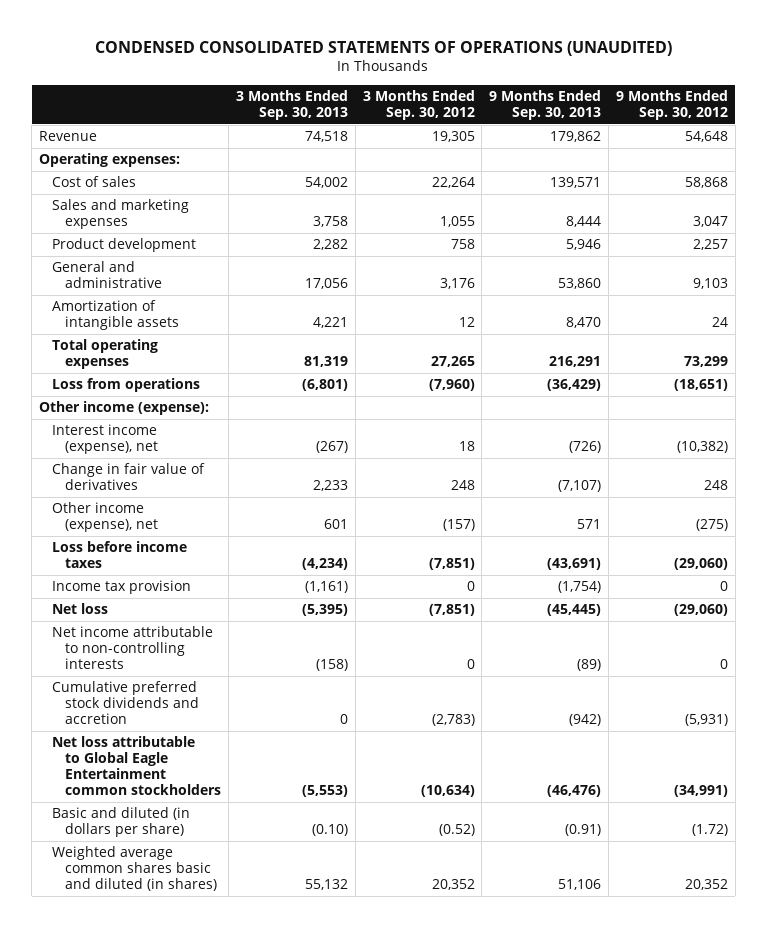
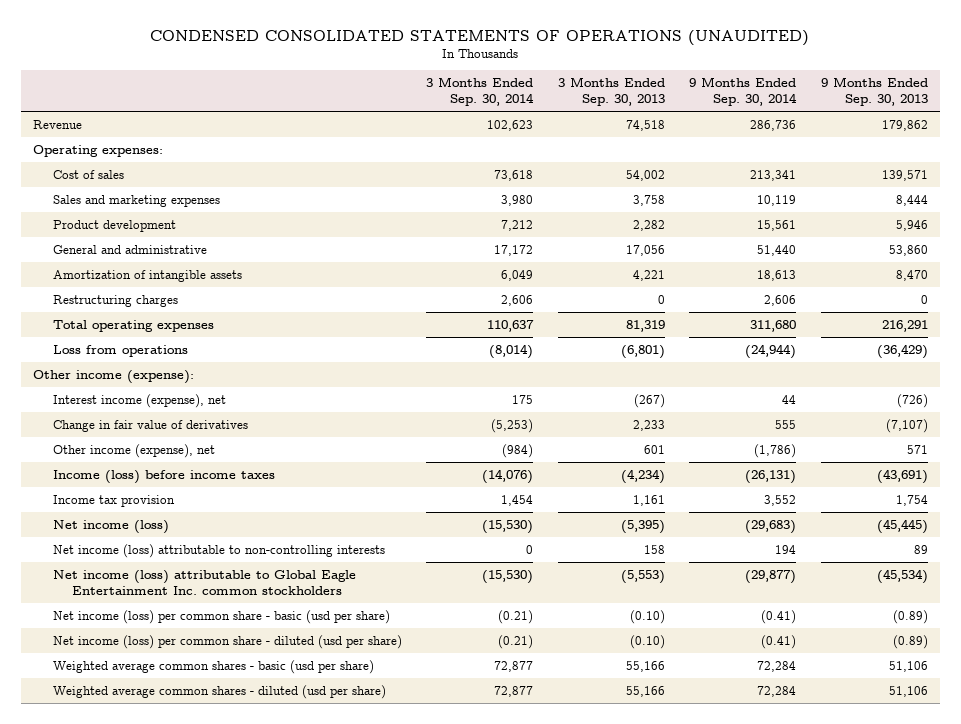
- | 3 Months Ended Sep. 30, 2013 | 3 Months Ended Sep. 30, 2012 | 9 Months Ended Sep. 30, 2013 | 9 Months Ended Sep. 30, 2012
+ | 3 Months Ended Sep. 30, 2014 | 3 Months Ended Sep. 30, 2013 | 9 Months Ended Sep. 30, 2014 | 9 Months Ended Sep. 30, 2013
+ Restructuring charges | 2,606 | 0 | 2,606 | 0
- Loss before income taxes | (4,234) | (7,851) | (43,691) | (29,060)
- Income tax provision | (1,161) | 0 | (1,754) | 0
- Net loss | (5,395) | (7,851) | (45,445) | (29,060)
- Net income attributable to non-controlling interests | (158) | 0 | (89) | 0
- Cumulative preferred stock dividends and accretion | 0 | (2,783) | (942) | (5,931)
- Net loss attributable to Global Eagle Entertainment common stockholders | (5,553) | (10,634) | (46,476) | (34,991)
- Basic and diluted (in dollars per share) | (0.10) | (0.52) | (0.91) | (1.72)
- Weighted average common shares basic and diluted (in shares) | 55,132 | 20,352 | 51,106 | 20,352
+ Income (loss) before income taxes | (14,076) | (4,234) | (26,131) | (43,691)
+ Income tax provision | 1,454 | 1,161 | 3,552 | 1,754
+ Net income (loss) | (15,530) | (5,395) | (29,683) | (45,445)
+ Net income (loss) attributable to non-controlling interests | 0 | 158 | 194 | 89
+ Net income (loss) attributable to Global Eagle Entertainment Inc. common stockholders | (15,530) | (5,553) | (29,877) | (45,534)
+ Net income (loss) per common share - basic (usd per share) | (0.21) | (0.10) | (0.41) | (0.89)
+ Net income (loss) per common share - diluted (usd per share) | (0.21) | (0.10) | (0.41) | (0.89)
+ Weighted average common shares - basic (usd per share) | 72,877 | 55,166 | 72,284 | 51,106
+ Weighted average common shares - diluted (usd per share) | 72,877 | 55,166 | 72,284 | 51,106

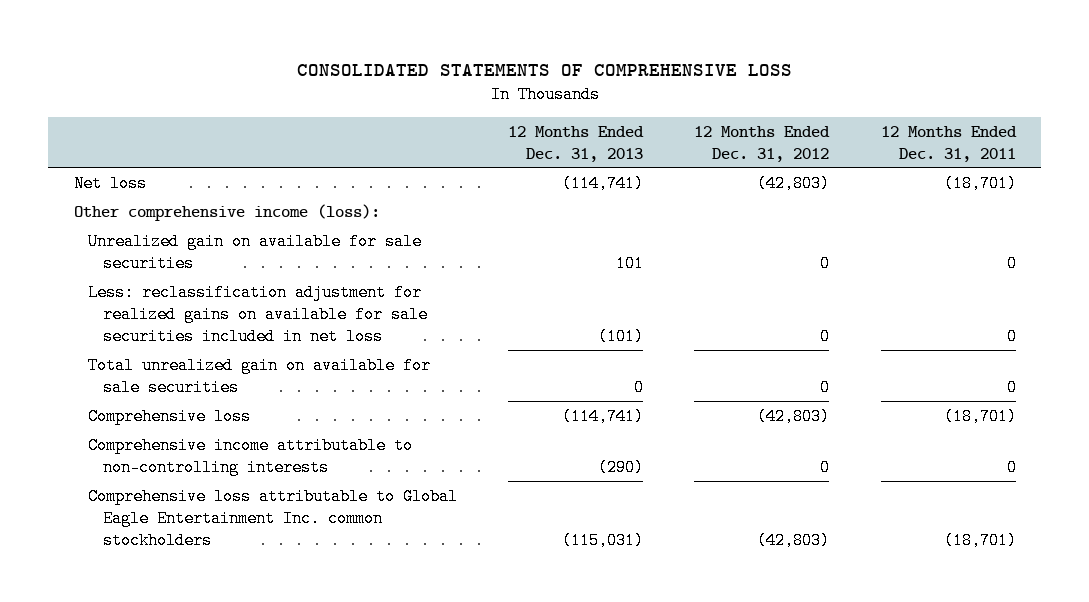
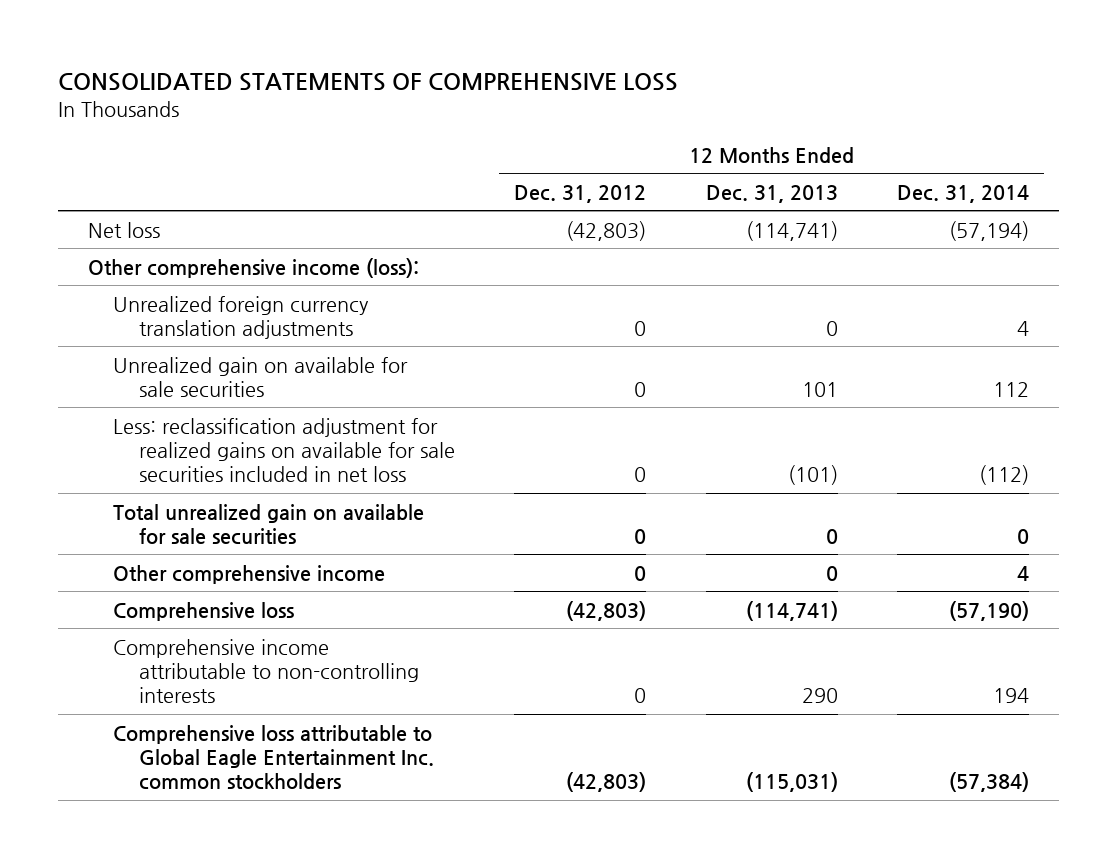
- | 12 Months Ended Dec. 31, 2013 | 12 Months Ended Dec. 31, 2012 | 12 Months Ended Dec. 31, 2011
+ | 12 Months Ended Dec. 31, 2012 | 12 Months Ended Dec. 31, 2013 | 12 Months Ended Dec. 31, 2014
+ Unrealized foreign currency translation adjustments | 0 | 0 | 4
+ Other comprehensive income | 0 | 0 | 4
- Comprehensive income attributable to non-controlling interests | (290) | 0 | 0
+ Comprehensive income attributable to non-controlling interests | 0 | 290 | 194

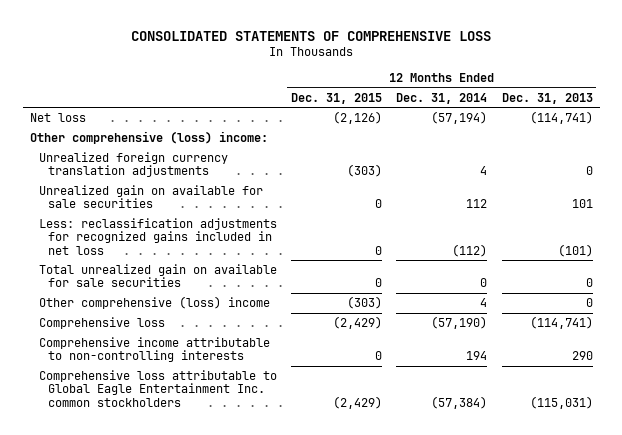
- | 12 Months Ended Dec. 31, 2012 | 12 Months Ended Dec. 31, 2013 | 12 Months Ended Dec. 31, 2014
+ | 12 Months Ended Dec. 31, 2015 | 12 Months Ended Dec. 31, 2014 | 12 Months Ended Dec. 31, 2013
- Other comprehensive income (loss):
+ Other comprehensive (loss) income:
- Less: reclassification adjustment for realized gains on available for sale securities included in net loss | 0 | (101) | (112)
+ Less: reclassification adjustments for recognized gains included in net loss | 0 | (112) | (101)
- Other comprehensive income | 0 | 0 | 4
+ Other comprehensive (loss) income | (303) | 4 | 0

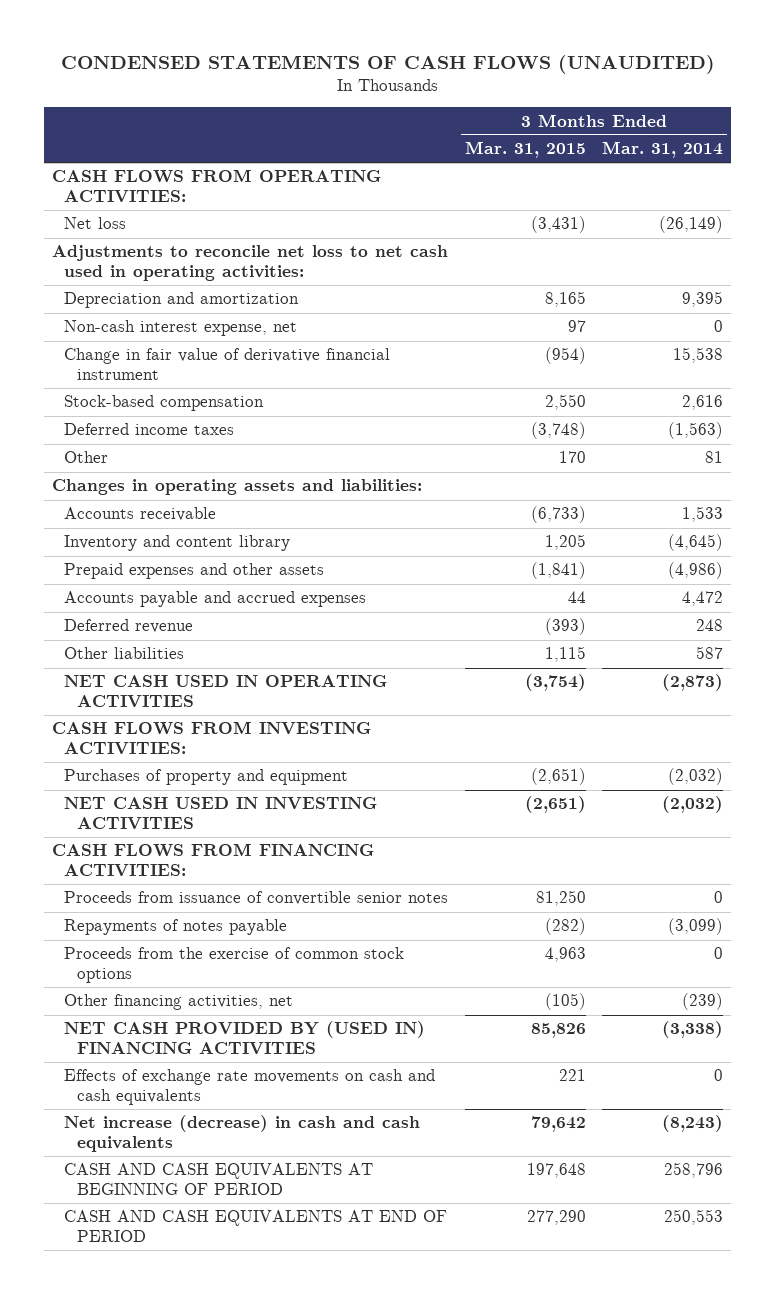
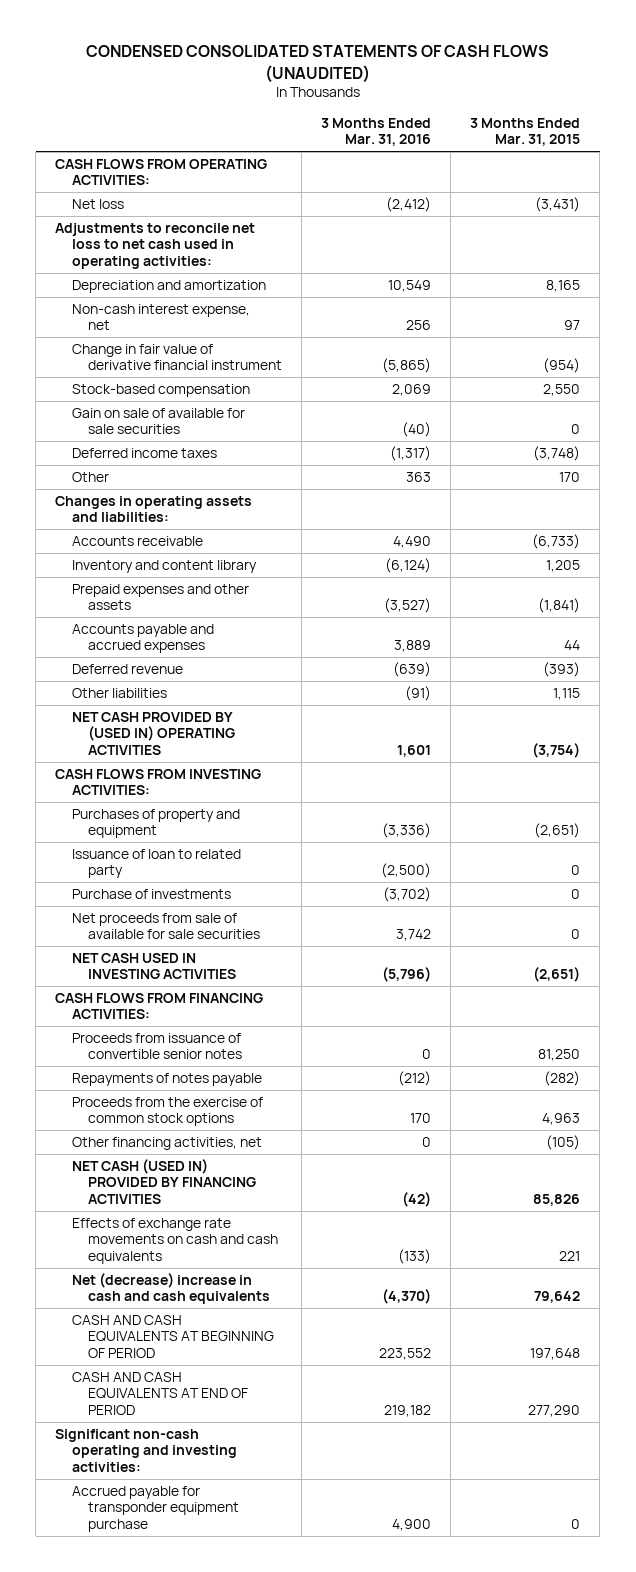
- CONDENSED STATEMENTS OF CASH FLOWS (UNAUDITED)
+ CONDENSED CONSOLIDATED STATEMENTS OF CASH FLOWS (UNAUDITED)
- | 3 Months Ended Mar. 31, 2015 | 3 Months Ended Mar. 31, 2014
+ | 3 Months Ended Mar. 31, 2016 | 3 Months Ended Mar. 31, 2015
+ Gain on sale of available for sale securities | (40) | 0
- NET CASH USED IN OPERATING ACTIVITIES | (3,754) | (2,873)
+ NET CASH PROVIDED BY (USED IN) OPERATING ACTIVITIES | 1,601 | (3,754)
+ Issuance of loan to related party | (2,500) | 0
+ Purchase of investments | (3,702) | 0
+ Net proceeds from sale of available for sale securities | 3,742 | 0
- NET CASH PROVIDED BY (USED IN) FINANCING ACTIVITIES | 85,826 | (3,338)
+ NET CASH (USED IN) PROVIDED BY FINANCING ACTIVITIES | (42) | 85,826
- Net increase (decrease) in cash and cash equivalents | 79,642 | (8,243)
+ Net (decrease) increase in cash and cash equivalents | (4,370) | 79,642
+ Significant non-cash operating and investing activities:
+ Accrued payable for transponder equipment purchase | 4,900 | 0

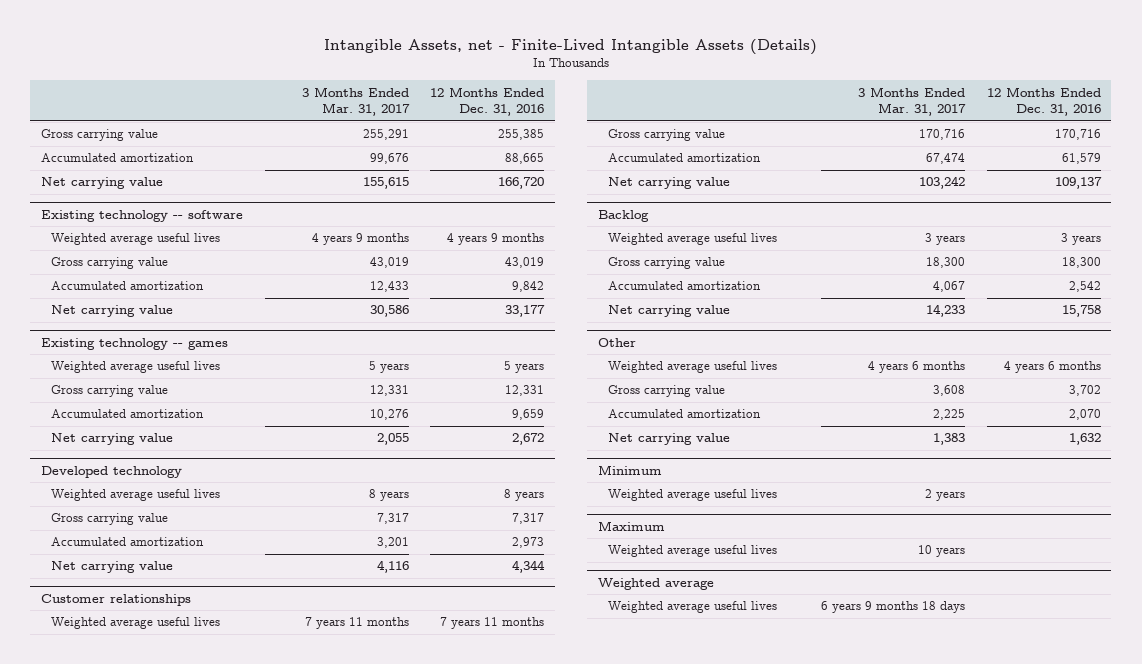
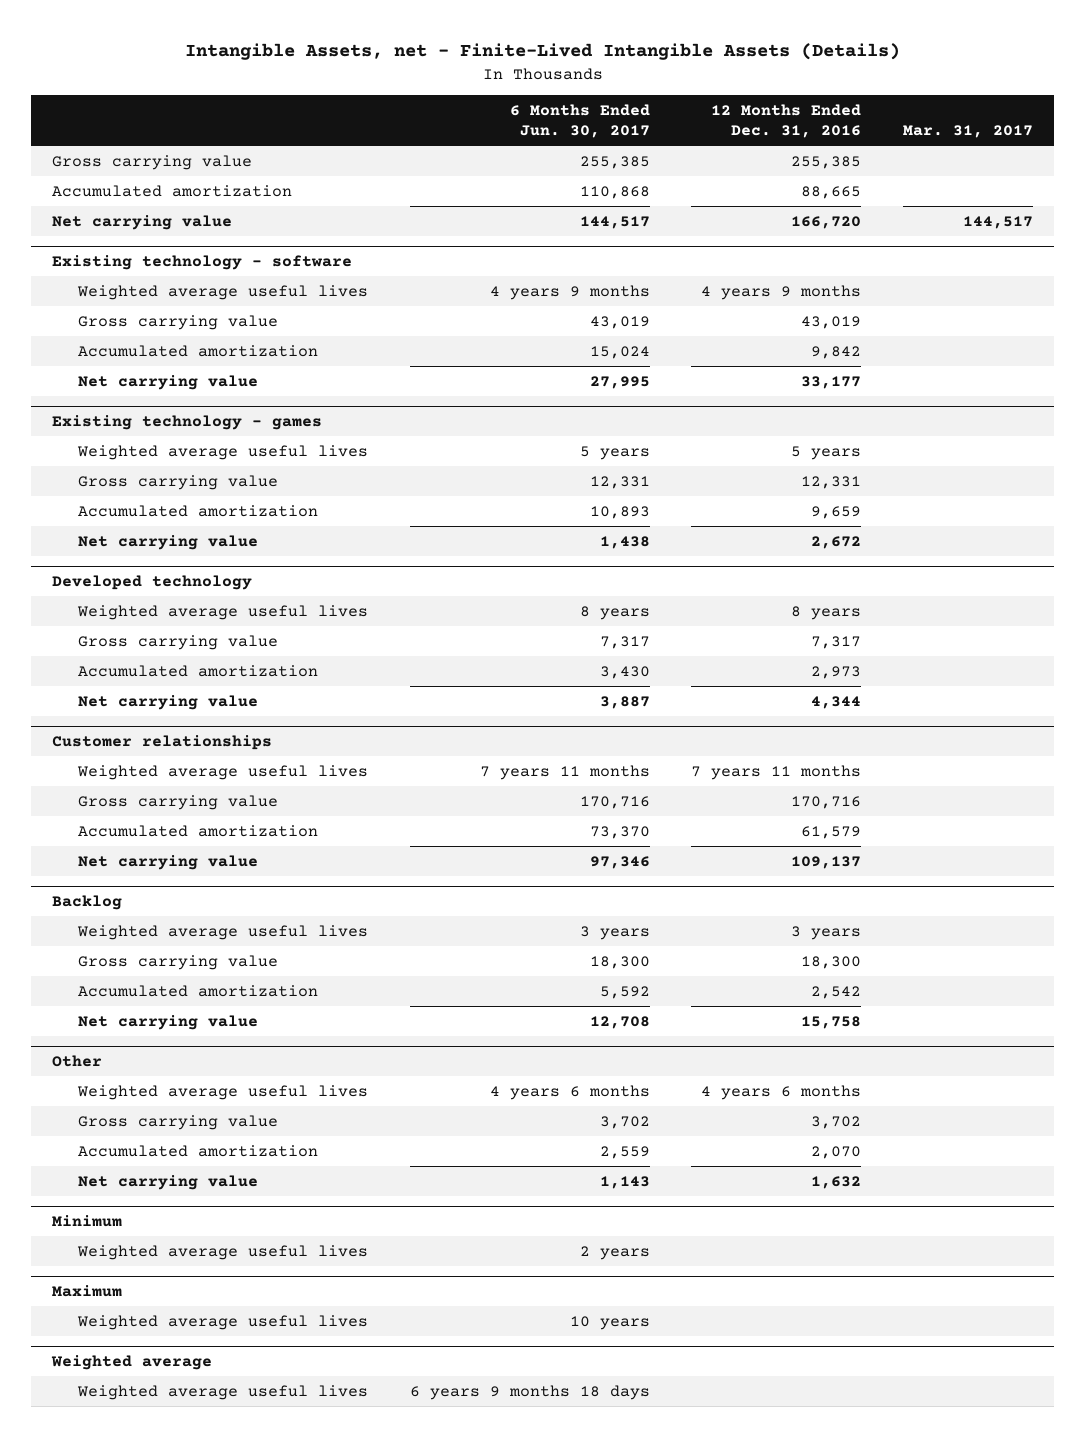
- | 3 Months Ended Mar. 31, 2017 | 12 Months Ended Dec. 31, 2016
+ | 6 Months Ended Jun. 30, 2017 | 12 Months Ended Dec. 31, 2016 | Mar. 31, 2017
- Existing technology -- software
+ Existing technology - software
- Existing technology -- games
+ Existing technology - games

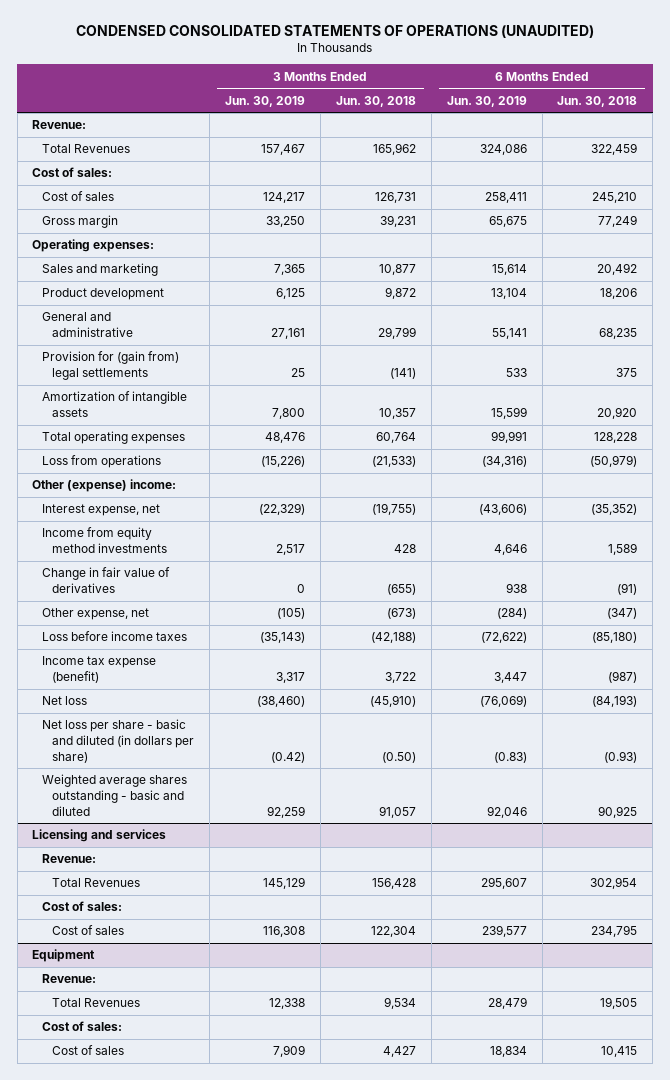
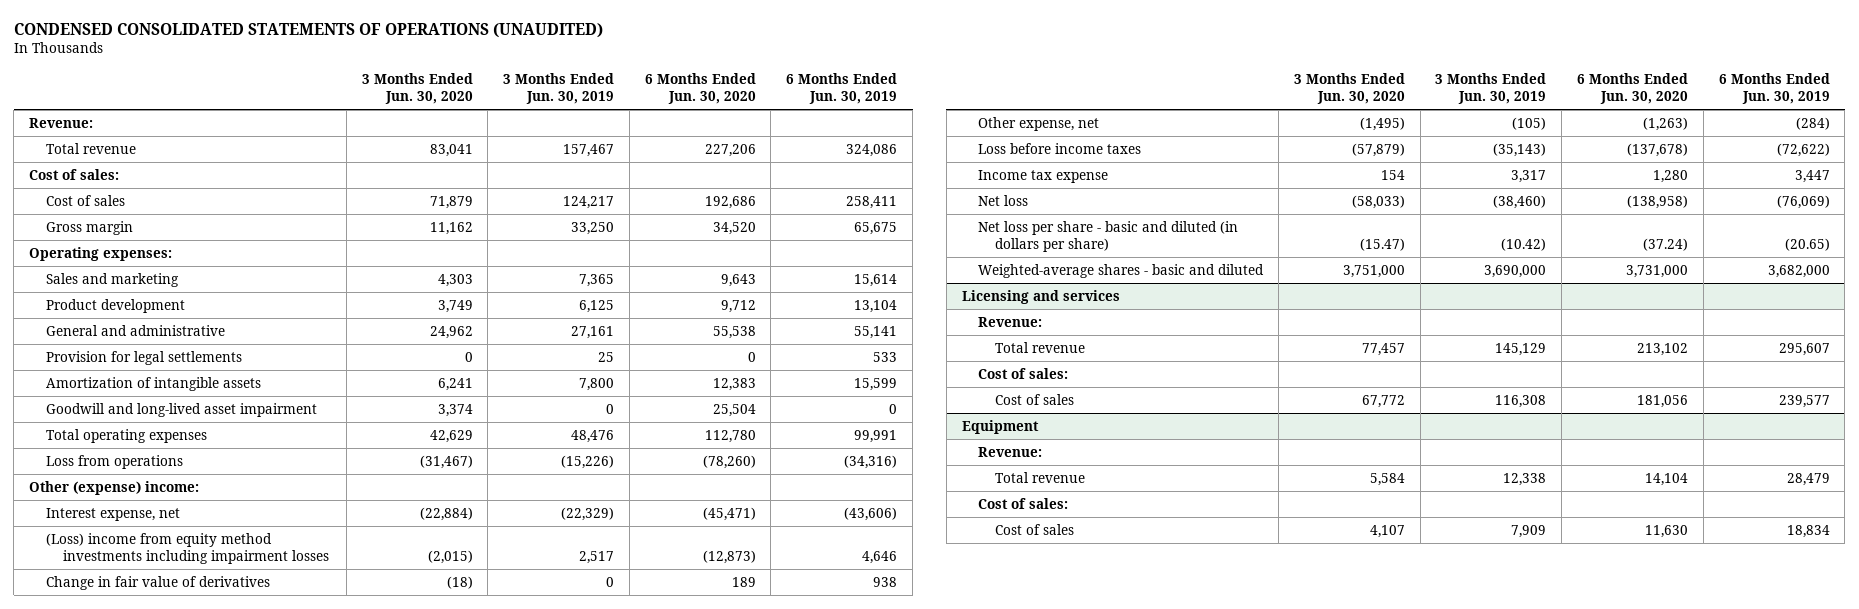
- | 3 Months Ended Jun. 30, 2019 | 3 Months Ended Jun. 30, 2018 | 6 Months Ended Jun. 30, 2019 | 6 Months Ended Jun. 30, 2018
+ | 3 Months Ended Jun. 30, 2020 | 3 Months Ended Jun. 30, 2019 | 6 Months Ended Jun. 30, 2020 | 6 Months Ended Jun. 30, 2019
- Total Revenues | 157,467 | 165,962 | 324,086 | 322,459
+ Total revenue | 83,041 | 157,467 | 227,206 | 324,086
- Provision for (gain from) legal settlements | 25 | (141) | 533 | 375
+ Provision for legal settlements | 0 | 25 | 0 | 533
+ Goodwill and long-lived asset impairment | 3,374 | 0 | 25,504 | 0
- Income from equity method investments | 2,517 | 428 | 4,646 | 1,589
+ (Loss) income from equity method investments including impairment losses | (2,015) | 2,517 | (12,873) | 4,646
- Income tax expense (benefit) | 3,317 | 3,722 | 3,447 | (987)
+ Income tax expense | 154 | 3,317 | 1,280 | 3,447
- Net loss per share - basic and diluted (in dollars per share) | (0.42) | (0.50) | (0.83) | (0.93)
- Weighted average shares outstanding - basic and diluted | 92,259 | 91,057 | 92,046 | 90,925
+ Net loss per share - basic and diluted (in dollars per share) | (15.47) | (10.42) | (37.24) | (20.65)
+ Weighted-average shares - basic and diluted | 3,751,000 | 3,690,000 | 3,731,000 | 3,682,000
@ Licensing and services
- Total Revenues | 145,129 | 156,428 | 295,607 | 302,954
+ Total revenue | 77,457 | 145,129 | 213,102 | 295,607
@ Equipment
- Total Revenues | 12,338 | 9,534 | 28,479 | 19,505
+ Total revenue | 5,584 | 12,338 | 14,104 | 28,479

